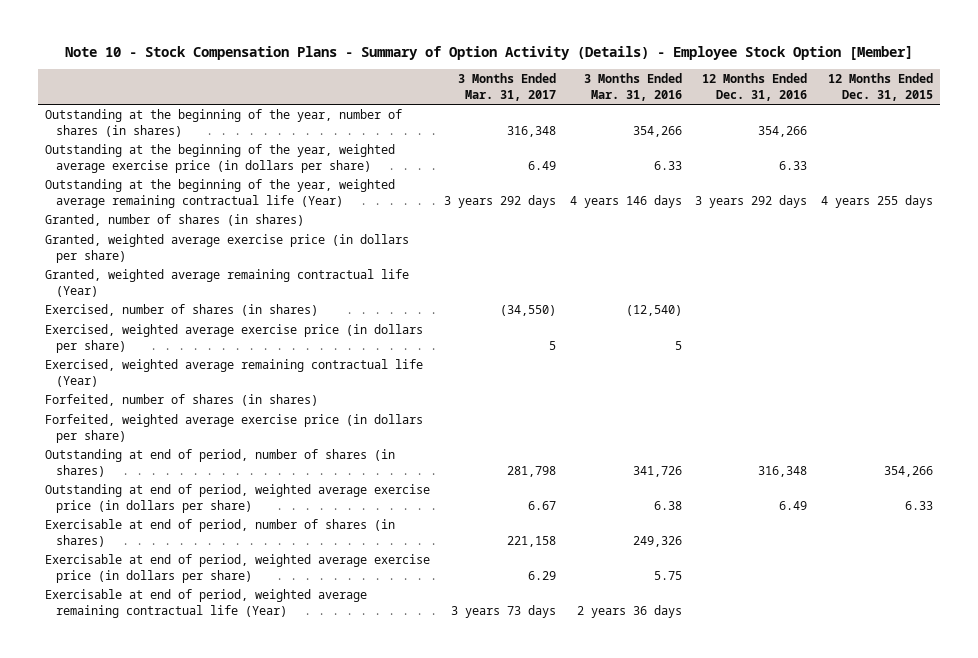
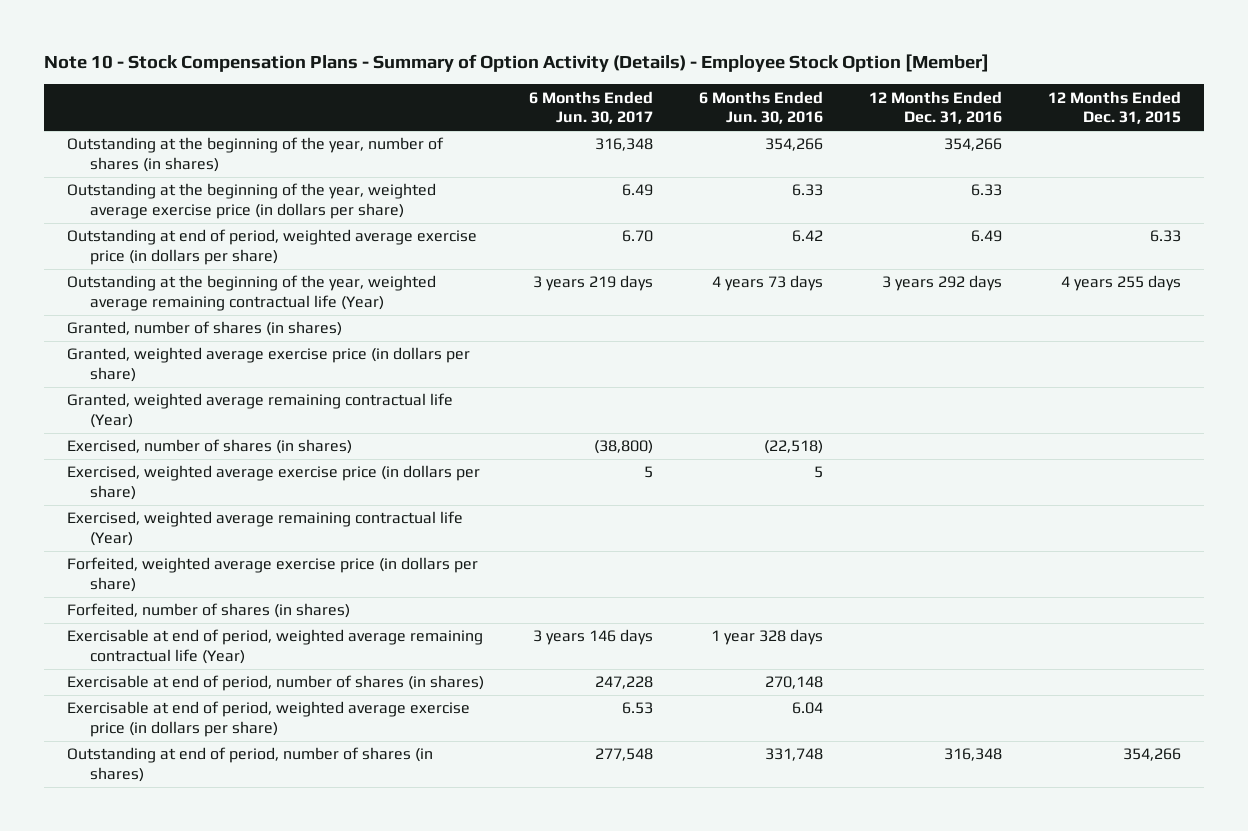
- | 3 Months Ended Mar. 31, 2017 | 3 Months Ended Mar. 31, 2016 | 12 Months Ended Dec. 31, 2016 | 12 Months Ended Dec. 31, 2015
+ | 6 Months Ended Jun. 30, 2017 | 6 Months Ended Jun. 30, 2016 | 12 Months Ended Dec. 31, 2016 | 12 Months Ended Dec. 31, 2015
moved up: Outstanding at end of period, weighted average exercise price (in dollars per share) | 6.70 | 6.42 | 6.49 | 6.33
moved down: Forfeited, number of shares (in shares)
moved up: Exercisable at end of period, weighted average remaining contractual life (Year) | 3 years 146 days | 1 year 328 days | |
moved down: Outstanding at end of period, number of shares (in shares) | 277,548 | 331,748 | 316,348 | 354,266

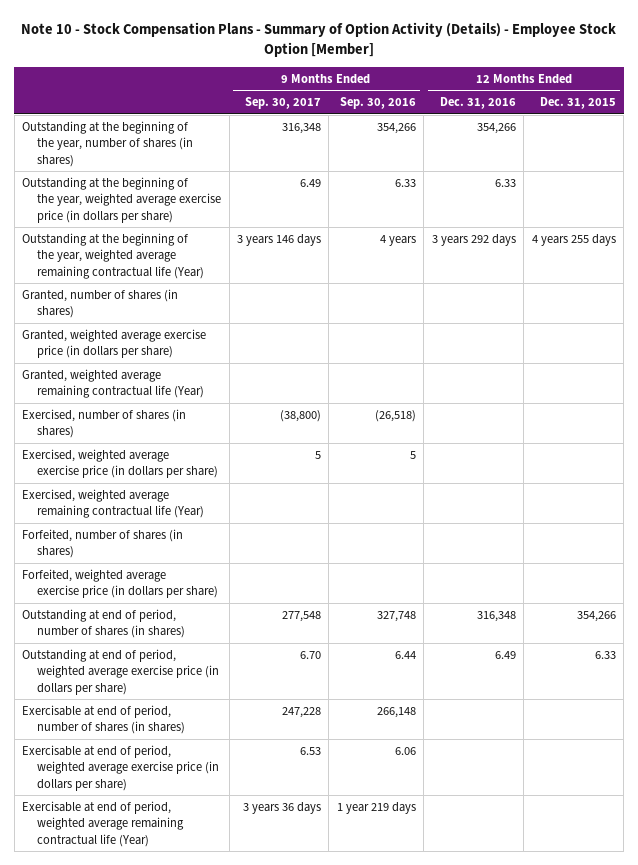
- | 6 Months Ended Jun. 30, 2017 | 6 Months Ended Jun. 30, 2016 | 12 Months Ended Dec. 31, 2016 | 12 Months Ended Dec. 31, 2015
+ | 9 Months Ended Sep. 30, 2017 | 9 Months Ended Sep. 30, 2016 | 12 Months Ended Dec. 31, 2016 | 12 Months Ended Dec. 31, 2015
moved down: Forfeited, weighted average exercise price (in dollars per share)
moved up: Outstanding at end of period, number of shares (in shares) | 277,548 | 327,748 | 316,348 | 354,266
moved down: Outstanding at end of period, weighted average exercise price (in dollars per share) | 6.70 | 6.44 | 6.49 | 6.33
moved down: Exercisable at end of period, weighted average remaining contractual life (Year) | 3 years 36 days | 1 year 219 days | |

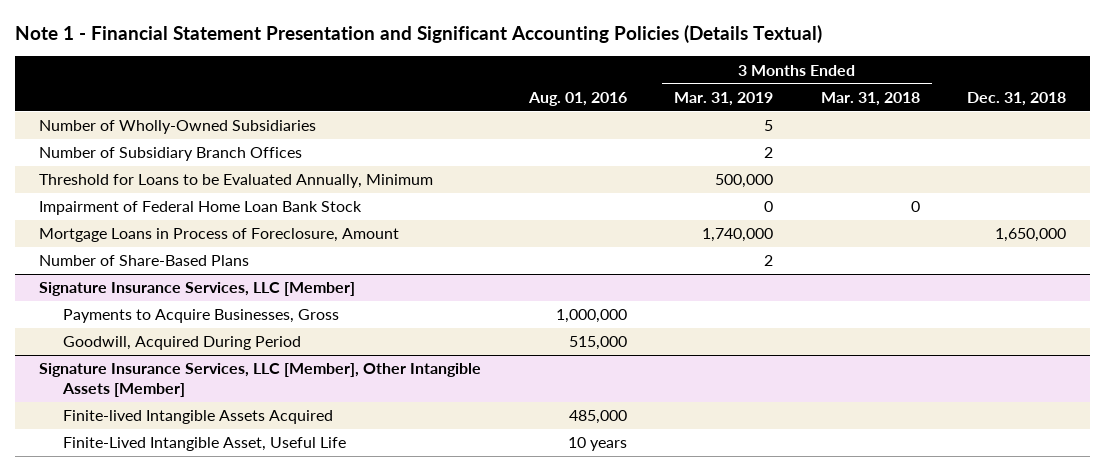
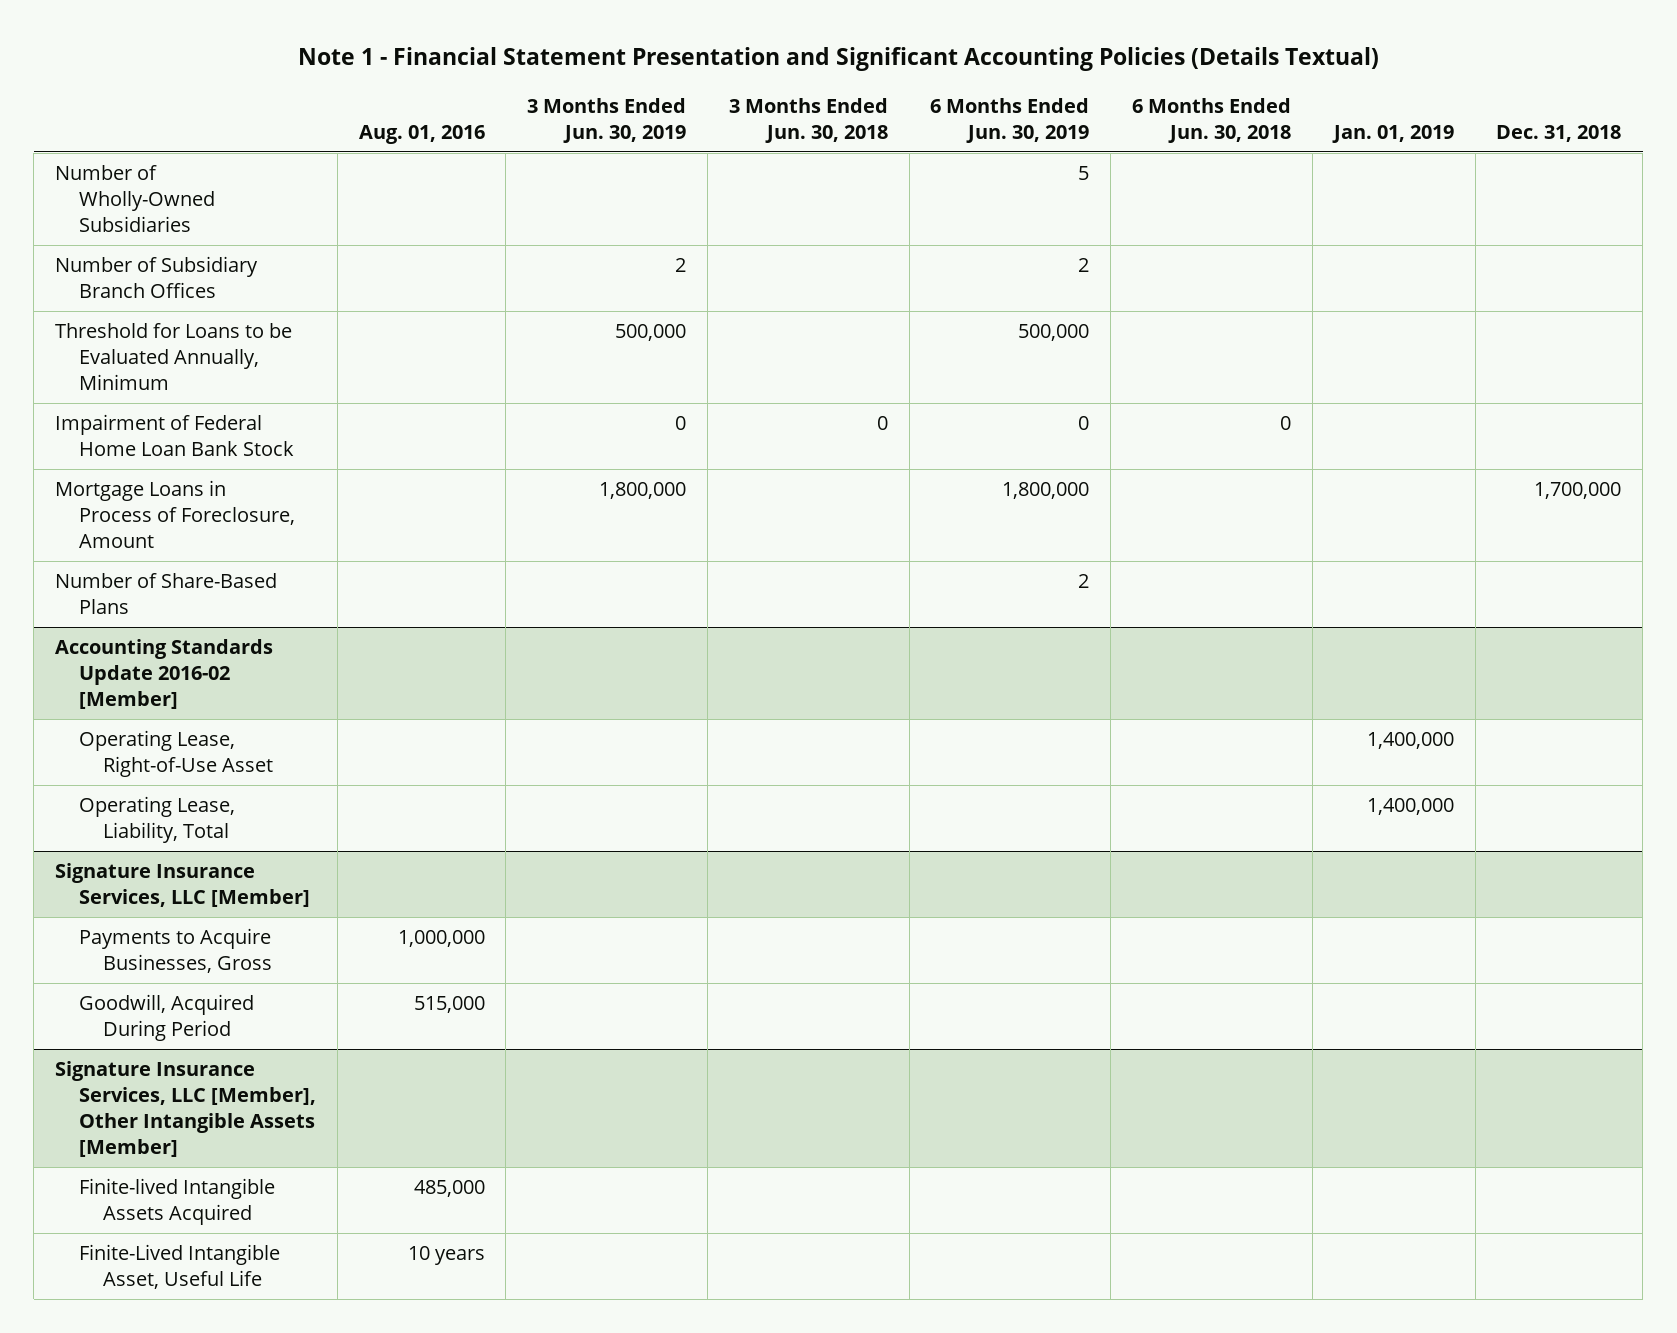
- | Aug. 01, 2016 | 3 Months Ended Mar. 31, 2019 | 3 Months Ended Mar. 31, 2018 | Dec. 31, 2018
+ | Aug. 01, 2016 | 3 Months Ended Jun. 30, 2019 | 3 Months Ended Jun. 30, 2018 | 6 Months Ended Jun. 30, 2019 | 6 Months Ended Jun. 30, 2018 | Jan. 01, 2019 | Dec. 31, 2018
- Mortgage Loans in Process of Foreclosure, Amount | | 1,740,000 | | 1,650,000
+ Mortgage Loans in Process of Foreclosure, Amount | | 1,800,000 | | 1,800,000 | | | 1,700,000
+ Accounting Standards Update 2016-02 [Member]
+ Operating Lease, Right-of-Use Asset | | | | | | 1,400,000 |
+ Operating Lease, Liability, Total | | | | | | 1,400,000 |

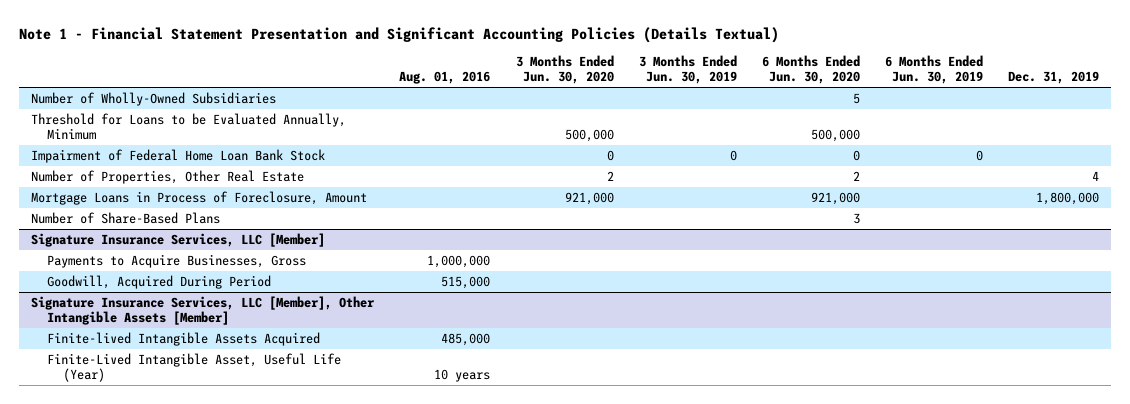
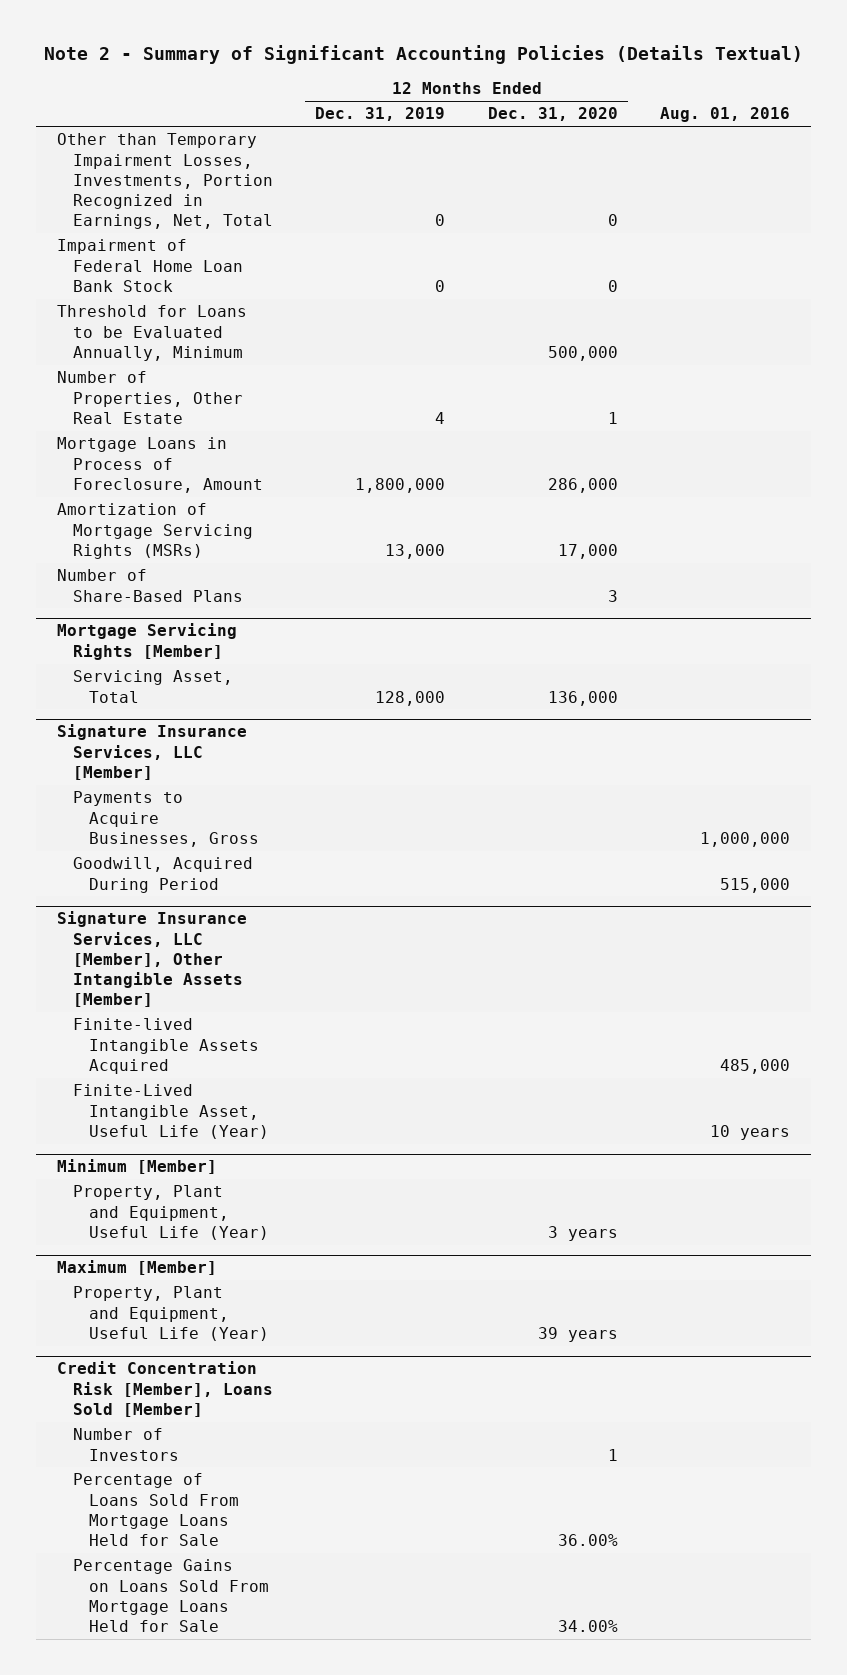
- Note 1 - Financial Statement Presentation and Significant Accounting Policies (Details Textual)
+ Note 2 - Summary of Significant Accounting Policies (Details Textual)
- | Aug. 01, 2016 | 3 Months Ended Jun. 30, 2020 | 3 Months Ended Jun. 30, 2019 | 6 Months Ended Jun. 30, 2020 | 6 Months Ended Jun. 30, 2019 | Dec. 31, 2019
+ | 12 Months Ended Dec. 31, 2019 | 12 Months Ended Dec. 31, 2020 | Aug. 01, 2016
- Number of Wholly-Owned Subsidiaries | | | | 5 | |
+ Other than Temporary Impairment Losses, Investments, Portion Recognized in Earnings, Net, Total | 0 | 0 |
moved down: Threshold for Loans to be Evaluated Annually, Minimum | | 500,000 |
+ Amortization of Mortgage Servicing Rights (MSRs) | 13,000 | 17,000 |
+ Mortgage Servicing Rights [Member]
+ Servicing Asset, Total | 128,000 | 136,000 |
+ Minimum [Member]
+ Property, Plant and Equipment, Useful Life (Year) | | 3 years |
+ Maximum [Member]
+ Property, Plant and Equipment, Useful Life (Year) | | 39 years |
+ Credit Concentration Risk [Member], Loans Sold [Member]
+ Number of Investors | | 1 |
+ Percentage of Loans Sold From Mortgage Loans Held for Sale | | 36.00% |
+ Percentage Gains on Loans Sold From Mortgage Loans Held for Sale | | 34.00% |

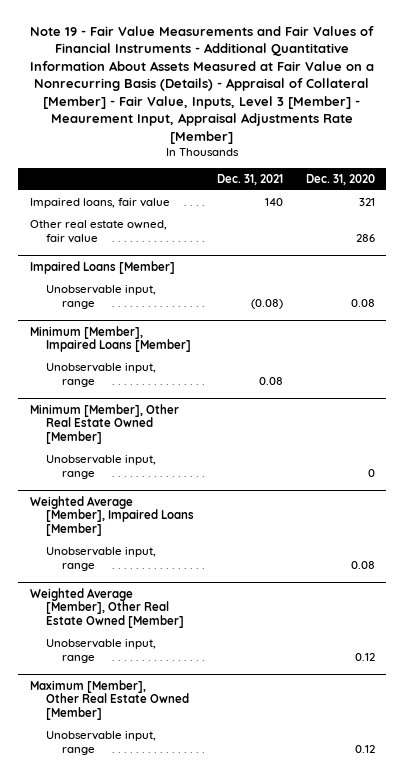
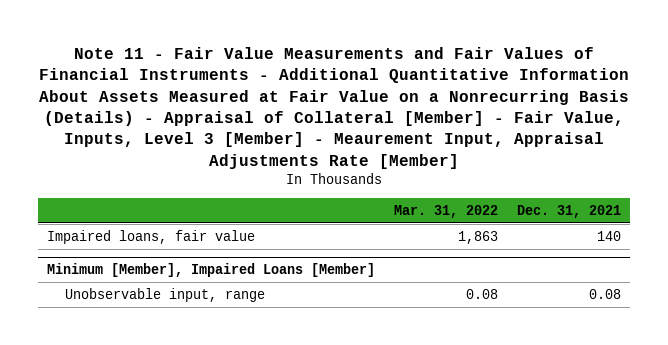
- Note 19 - Fair Value Measurements and Fair Values of Financial Instruments - Additional Quantitative Information About Assets Measured at Fair Value on a Nonrecurring Basis (Details) - Appraisal of Collateral [Member] - Fair Value, Inputs, Level 3 [Member] - Meaurement Input, Appraisal Adjustments Rate [Member]
+ Note 11 - Fair Value Measurements and Fair Values of Financial Instruments - Additional Quantitative Information About Assets Measured at Fair Value on a Nonrecurring Basis (Details) - Appraisal of Collateral [Member] - Fair Value, Inputs, Level 3 [Member] - Meaurement Input, Appraisal Adjustments Rate [Member]
- | Dec. 31, 2021 | Dec. 31, 2020
+ | Mar. 31, 2022 | Dec. 31, 2021
- Other real estate owned, fair value | | 286
- Impaired Loans [Member]
- Unobservable input, range | (0.08) | 0.08
- Minimum [Member], Other Real Estate Owned [Member]
- Unobservable input, range | | 0
- Weighted Average [Member], Impaired Loans [Member]
- Unobservable input, range | | 0.08
- Weighted Average [Member], Other Real Estate Owned [Member]
- Unobservable input, range | | 0.12
- Maximum [Member], Other Real Estate Owned [Member]
- Unobservable input, range | | 0.12

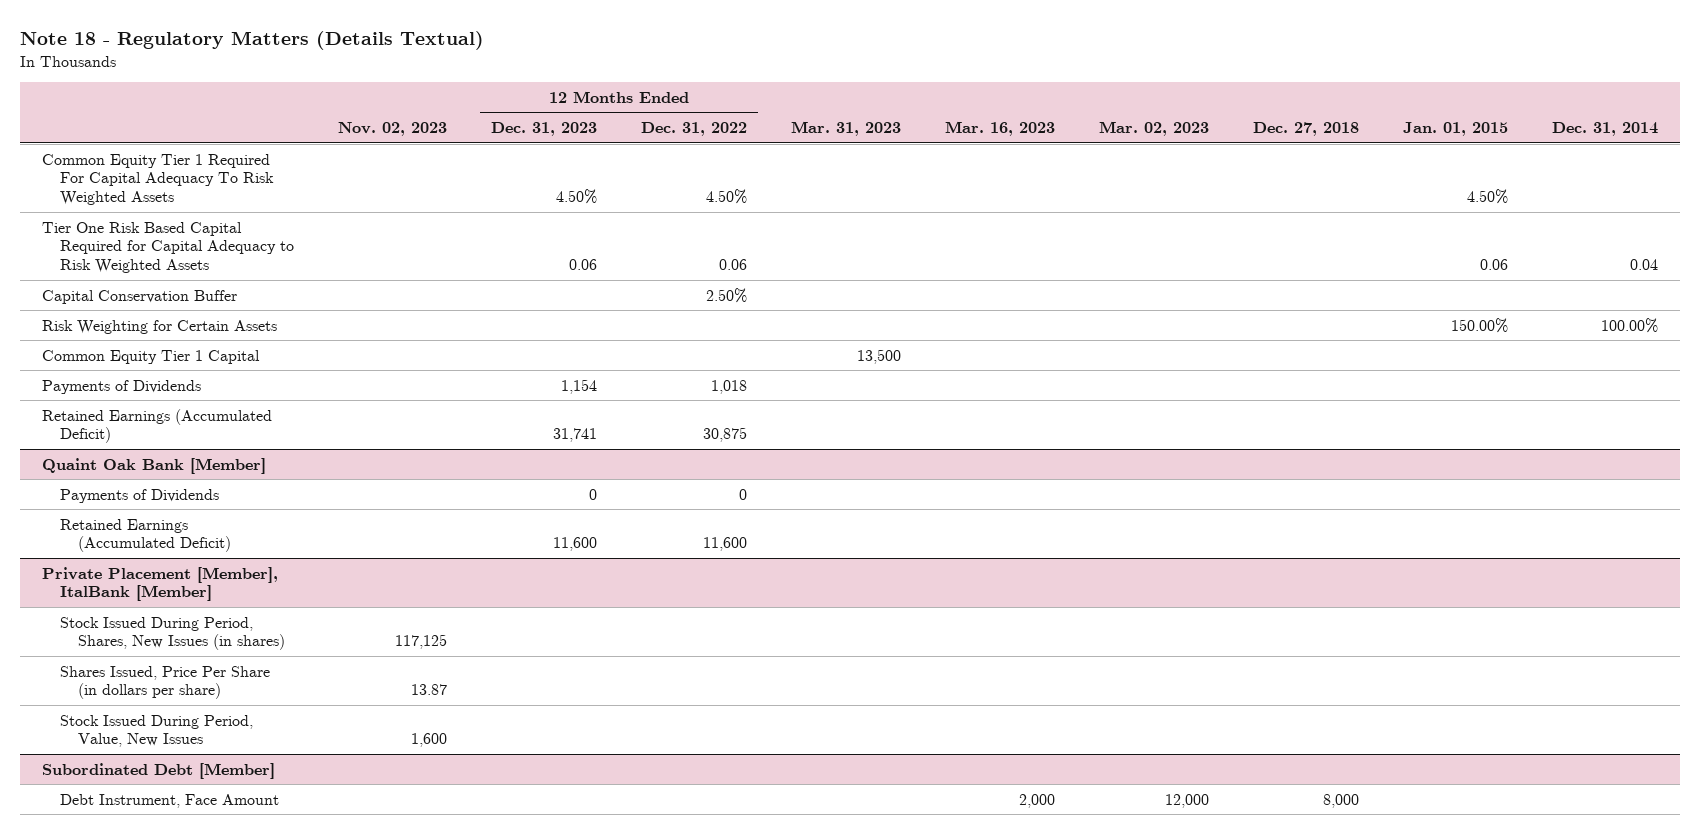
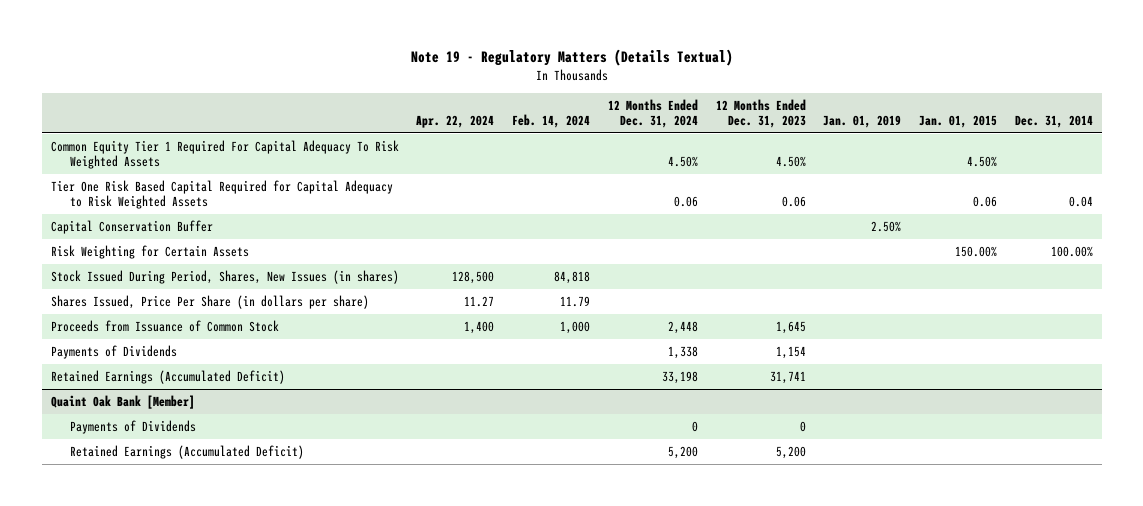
- Note 18 - Regulatory Matters (Details Textual)
+ Note 19 - Regulatory Matters (Details Textual)
- | Nov. 02, 2023 | 12 Months Ended Dec. 31, 2023 | 12 Months Ended Dec. 31, 2022 | Mar. 31, 2023 | Mar. 16, 2023 | Mar. 02, 2023 | Dec. 27, 2018 | Jan. 01, 2015 | Dec. 31, 2014
+ | Apr. 22, 2024 | Feb. 14, 2024 | 12 Months Ended Dec. 31, 2024 | 12 Months Ended Dec. 31, 2023 | Jan. 01, 2019 | Jan. 01, 2015 | Dec. 31, 2014
- Common Equity Tier 1 Capital | | | | 13,500 | | | | |
+ Stock Issued During Period, Shares, New Issues (in shares) | 128,500 | 84,818 | | | | |
+ Shares Issued, Price Per Share (in dollars per share) | 11.27 | 11.79 | | | | |
+ Proceeds from Issuance of Common Stock | 1,400 | 1,000 | 2,448 | 1,645 | | |
@ Quaint Oak Bank [Member]
- Retained Earnings (Accumulated Deficit) | | 11,600 | 11,600 | | | | | |
- Private Placement [Member], ItalBank [Member]
- Stock Issued During Period, Shares, New Issues (in shares) | 117,125 | | | | | | | |
- Shares Issued, Price Per Share (in dollars per share) | 13.87 | | | | | | | |
- Stock Issued During Period, Value, New Issues | 1,600 | | | | | | | |
- Subordinated Debt [Member]
- Debt Instrument, Face Amount | | | | | 2,000 | 12,000 | 8,000 | |
@ Quaint Oak Bank [Member]
+ Retained Earnings (Accumulated Deficit) | | | 5,200 | 5,200 | | |

